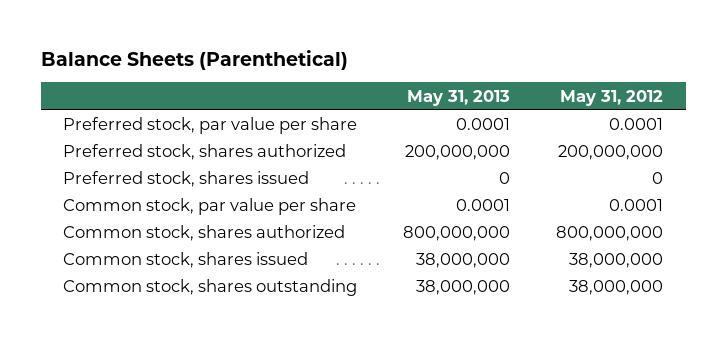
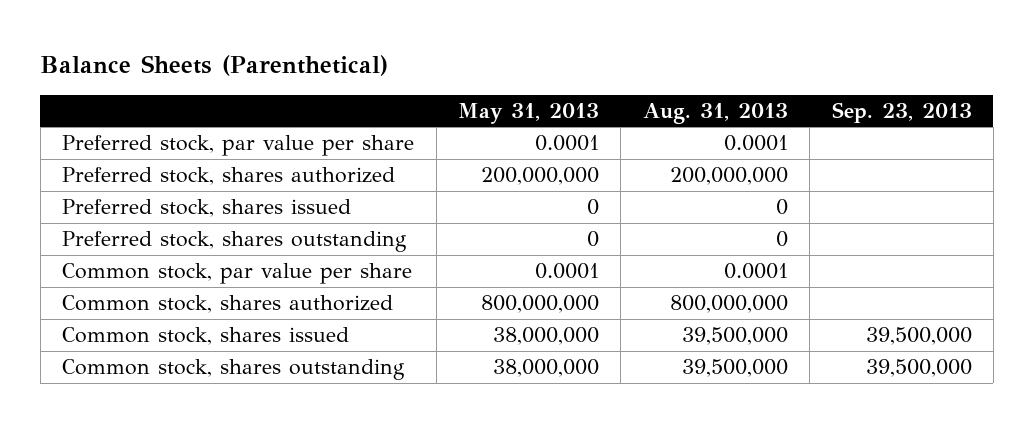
- | May 31, 2013 | May 31, 2012
+ | May 31, 2013 | Aug. 31, 2013 | Sep. 23, 2013
+ Preferred stock, shares outstanding | 0 | 0 |

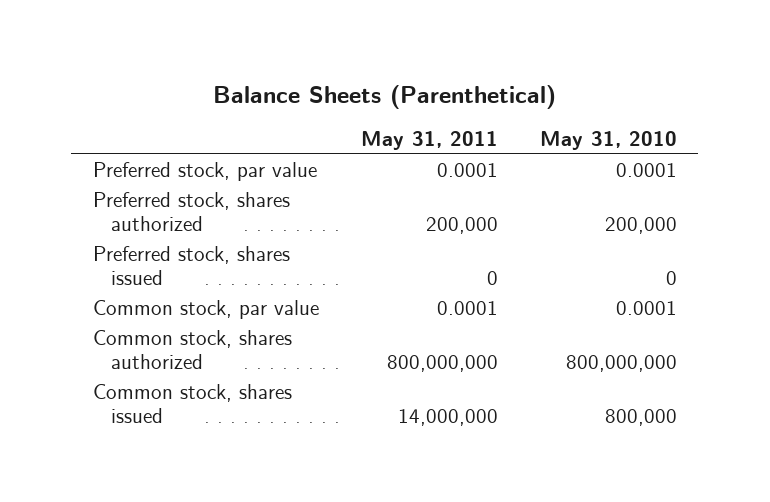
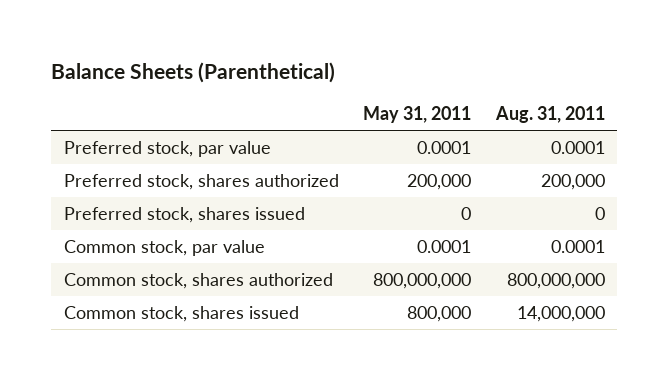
- | May 31, 2011 | May 31, 2010
+ | May 31, 2011 | Aug. 31, 2011
- Common stock, shares issued | 14,000,000 | 800,000
+ Common stock, shares issued | 800,000 | 14,000,000

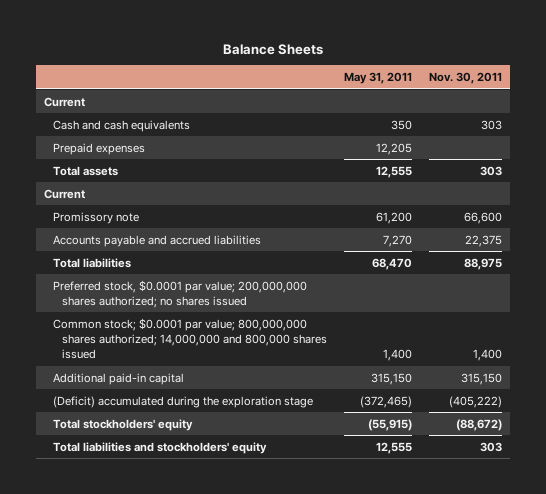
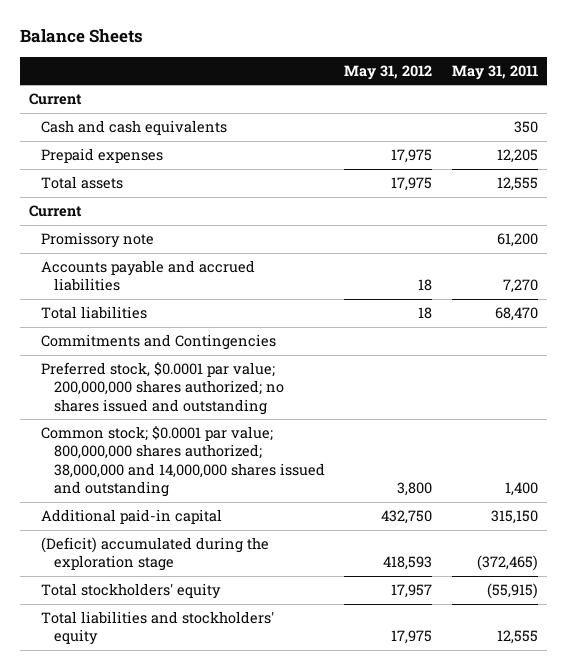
- | May 31, 2011 | Nov. 30, 2011
+ | May 31, 2012 | May 31, 2011
- Preferred stock, $0.0001 par value; 200,000,000 shares authorized; no shares issued
- Common stock; $0.0001 par value; 800,000,000 shares authorized; 14,000,000 and 800,000 shares issued | 1,400 | 1,400
+ Commitments and Contingencies
+ Preferred stock, $0.0001 par value; 200,000,000 shares authorized; no shares issued and outstanding
+ Common stock; $0.0001 par value; 800,000,000 shares authorized; 38,000,000 and 14,000,000 shares issued and outstanding | 3,800 | 1,400

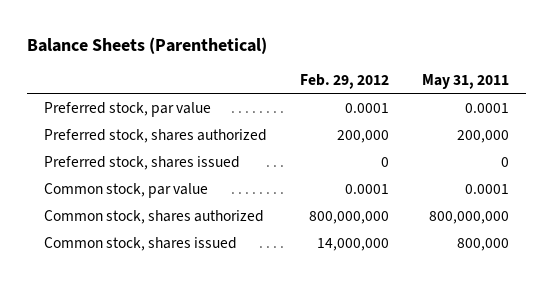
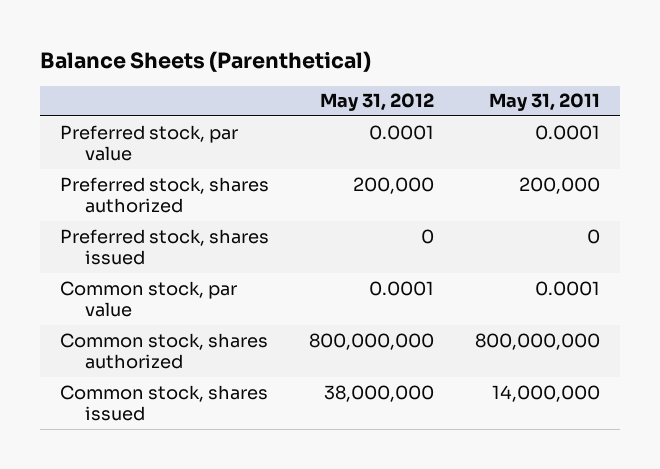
- | Feb. 29, 2012 | May 31, 2011
+ | May 31, 2012 | May 31, 2011
- Common stock, shares issued | 14,000,000 | 800,000
+ Common stock, shares issued | 38,000,000 | 14,000,000

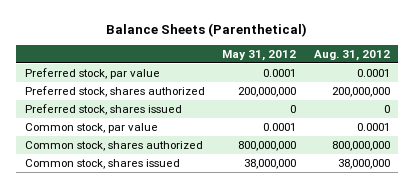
- | May 31, 2012 | May 31, 2011
+ | May 31, 2012 | Aug. 31, 2012
- Preferred stock, shares authorized | 200,000 | 200,000
+ Preferred stock, shares authorized | 200,000,000 | 200,000,000

